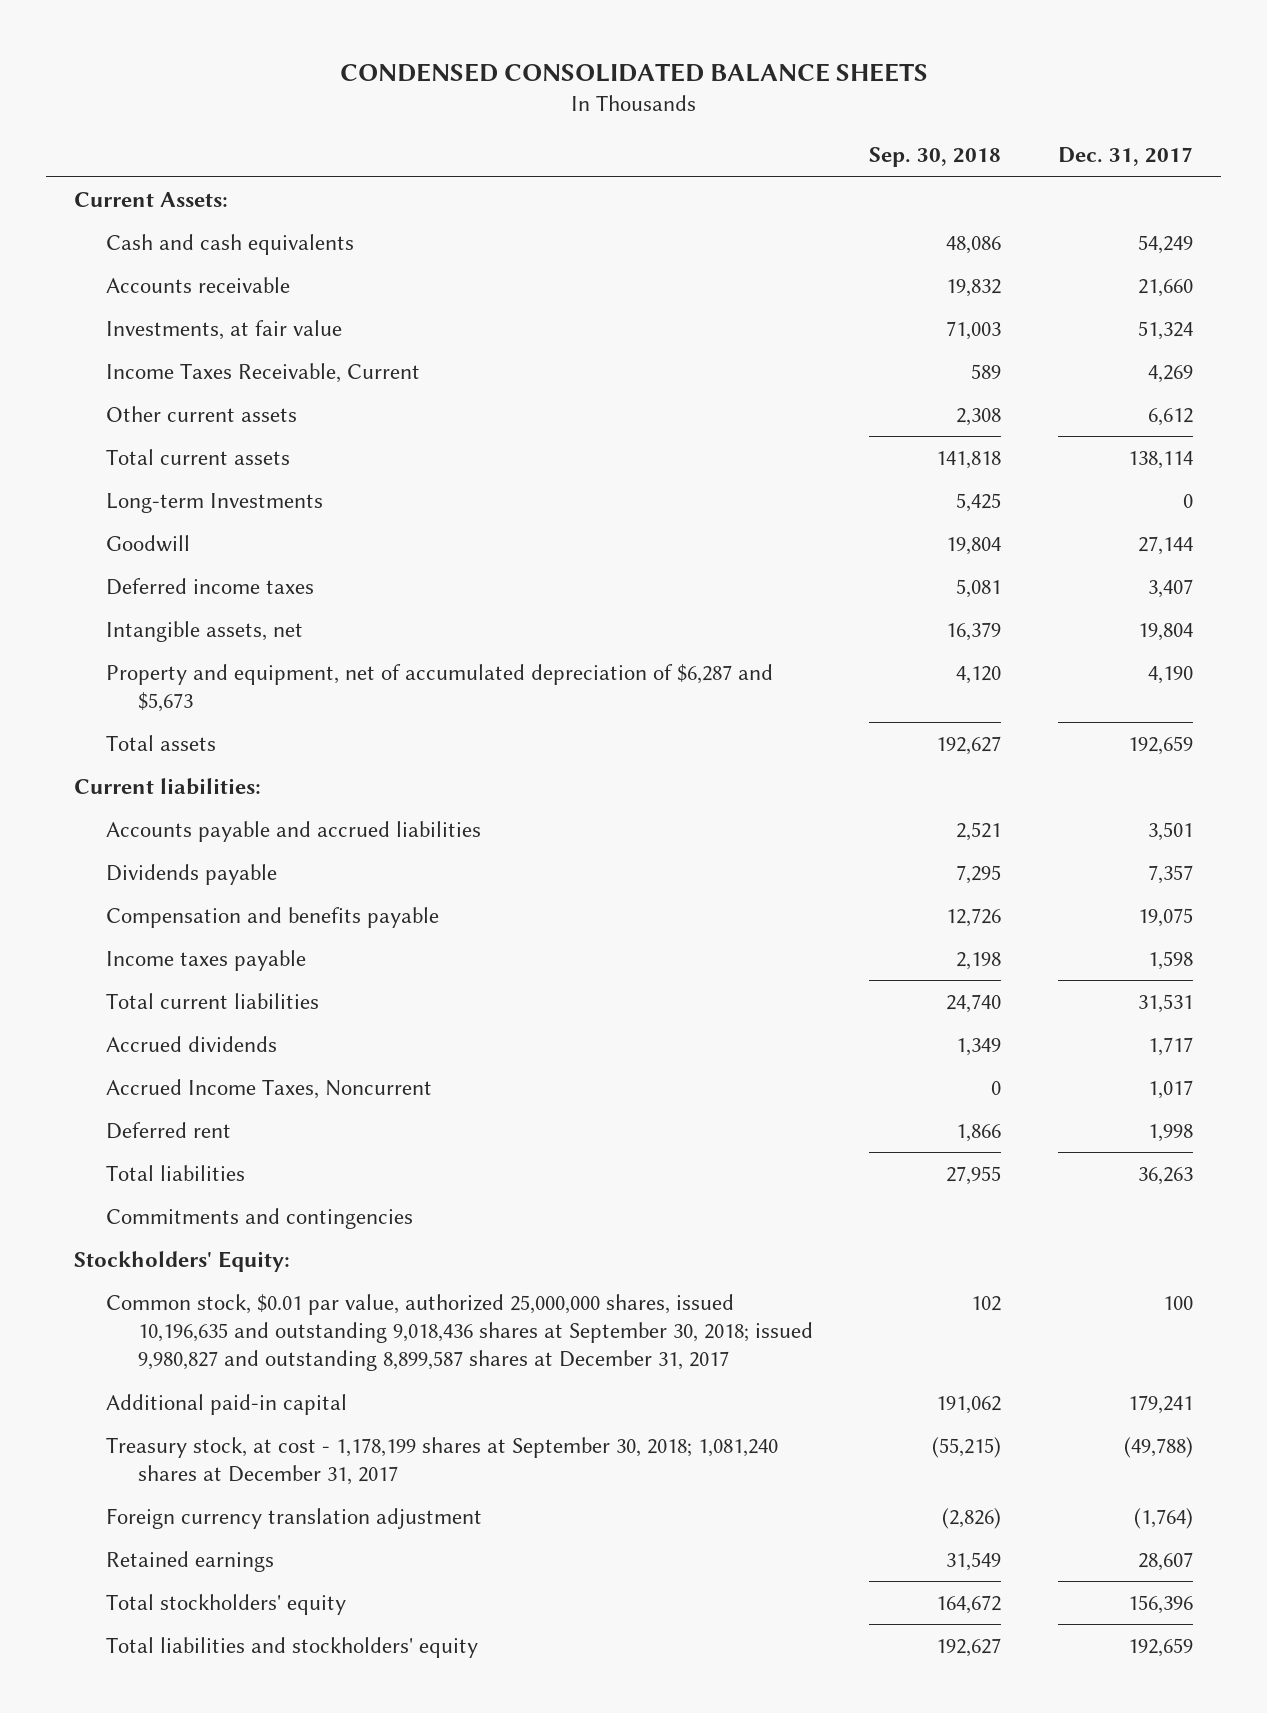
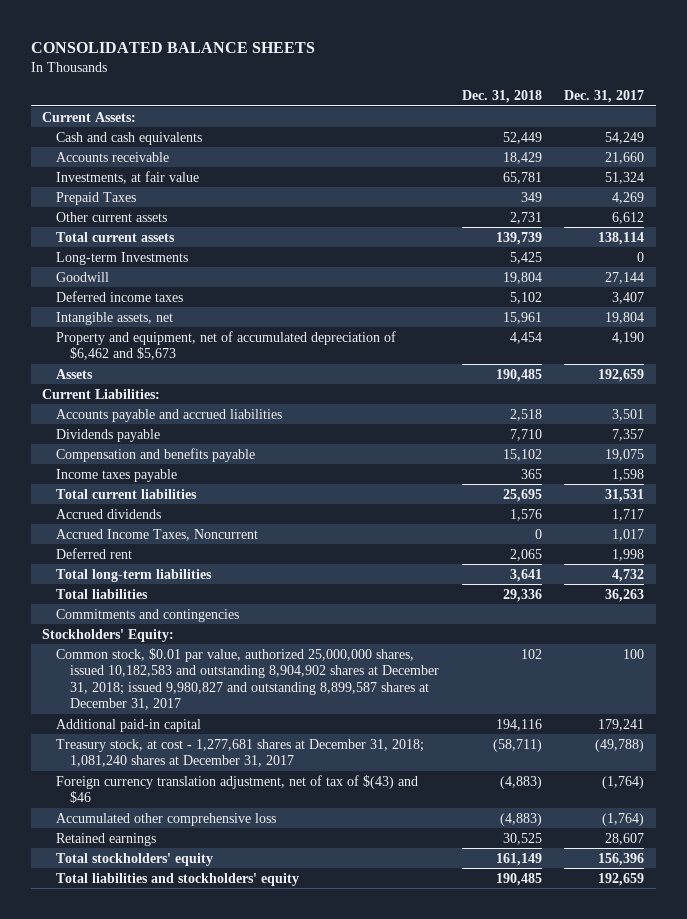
- CONDENSED CONSOLIDATED BALANCE SHEETS
+ CONSOLIDATED BALANCE SHEETS
- | Sep. 30, 2018 | Dec. 31, 2017
+ | Dec. 31, 2018 | Dec. 31, 2017
- Income Taxes Receivable, Current | 589 | 4,269
+ Prepaid Taxes | 349 | 4,269
- Property and equipment, net of accumulated depreciation of $6,287 and $5,673 | 4,120 | 4,190
- Total assets | 192,627 | 192,659
- Current liabilities:
+ Property and equipment, net of accumulated depreciation of $6,462 and $5,673 | 4,454 | 4,190
+ Assets | 190,485 | 192,659
+ Current Liabilities:
+ Total long-term liabilities | 3,641 | 4,732
- Common stock, $0.01 par value, authorized 25,000,000 shares, issued 10,196,635 and outstanding 9,018,436 shares at September 30, 2018; issued 9,980,827 and outstanding 8,899,587 shares at December 31, 2017 | 102 | 100
+ Common stock, $0.01 par value, authorized 25,000,000 shares, issued 10,182,583 and outstanding 8,904,902 shares at December 31, 2018; issued 9,980,827 and outstanding 8,899,587 shares at December 31, 2017 | 102 | 100
- Treasury stock, at cost - 1,178,199 shares at September 30, 2018; 1,081,240 shares at December 31, 2017 | (55,215) | (49,788)
- Foreign currency translation adjustment | (2,826) | (1,764)
+ Treasury stock, at cost - 1,277,681 shares at December 31, 2018; 1,081,240 shares at December 31, 2017 | (58,711) | (49,788)
+ Foreign currency translation adjustment, net of tax of $(43) and $46 | (4,883) | (1,764)
+ Accumulated other comprehensive loss | (4,883) | (1,764)

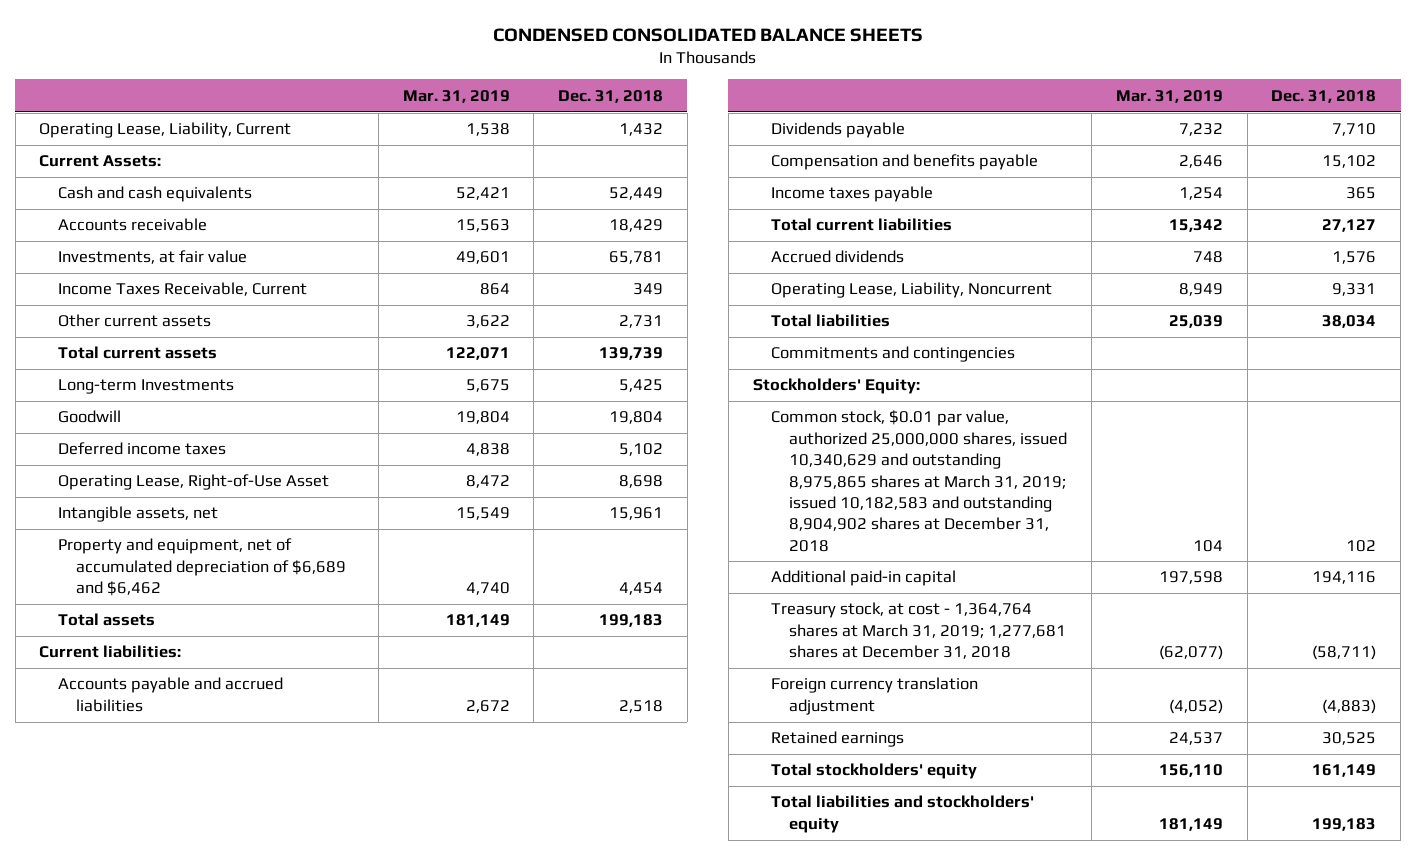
- CONSOLIDATED BALANCE SHEETS
+ CONDENSED CONSOLIDATED BALANCE SHEETS
- | Dec. 31, 2018 | Dec. 31, 2017
+ | Mar. 31, 2019 | Dec. 31, 2018
+ Operating Lease, Liability, Current | 1,538 | 1,432
- Prepaid Taxes | 349 | 4,269
+ Income Taxes Receivable, Current | 864 | 349
+ Operating Lease, Right-of-Use Asset | 8,472 | 8,698
- Property and equipment, net of accumulated depreciation of $6,462 and $5,673 | 4,454 | 4,190
- Assets | 190,485 | 192,659
- Current Liabilities:
+ Property and equipment, net of accumulated depreciation of $6,689 and $6,462 | 4,740 | 4,454
+ Total assets | 181,149 | 199,183
+ Current liabilities:
- Total current liabilities | 25,695 | 31,531
+ Total current liabilities | 15,342 | 27,127
- Accrued Income Taxes, Noncurrent | 0 | 1,017
- Deferred rent | 2,065 | 1,998
- Total long-term liabilities | 3,641 | 4,732
- Total liabilities | 29,336 | 36,263
+ Operating Lease, Liability, Noncurrent | 8,949 | 9,331
+ Total liabilities | 25,039 | 38,034
- Common stock, $0.01 par value, authorized 25,000,000 shares, issued 10,182,583 and outstanding 8,904,902 shares at December 31, 2018; issued 9,980,827 and outstanding 8,899,587 shares at December 31, 2017 | 102 | 100
+ Common stock, $0.01 par value, authorized 25,000,000 shares, issued 10,340,629 and outstanding 8,975,865 shares at March 31, 2019; issued 10,182,583 and outstanding 8,904,902 shares at December 31, 2018 | 104 | 102
- Treasury stock, at cost - 1,277,681 shares at December 31, 2018; 1,081,240 shares at December 31, 2017 | (58,711) | (49,788)
- Foreign currency translation adjustment, net of tax of $(43) and $46 | (4,883) | (1,764)
- Accumulated other comprehensive loss | (4,883) | (1,764)
+ Treasury stock, at cost - 1,364,764 shares at March 31, 2019; 1,277,681 shares at December 31, 2018 | (62,077) | (58,711)
+ Foreign currency translation adjustment | (4,052) | (4,883)
- Total liabilities and stockholders' equity | 190,485 | 192,659
+ Total liabilities and stockholders' equity | 181,149 | 199,183

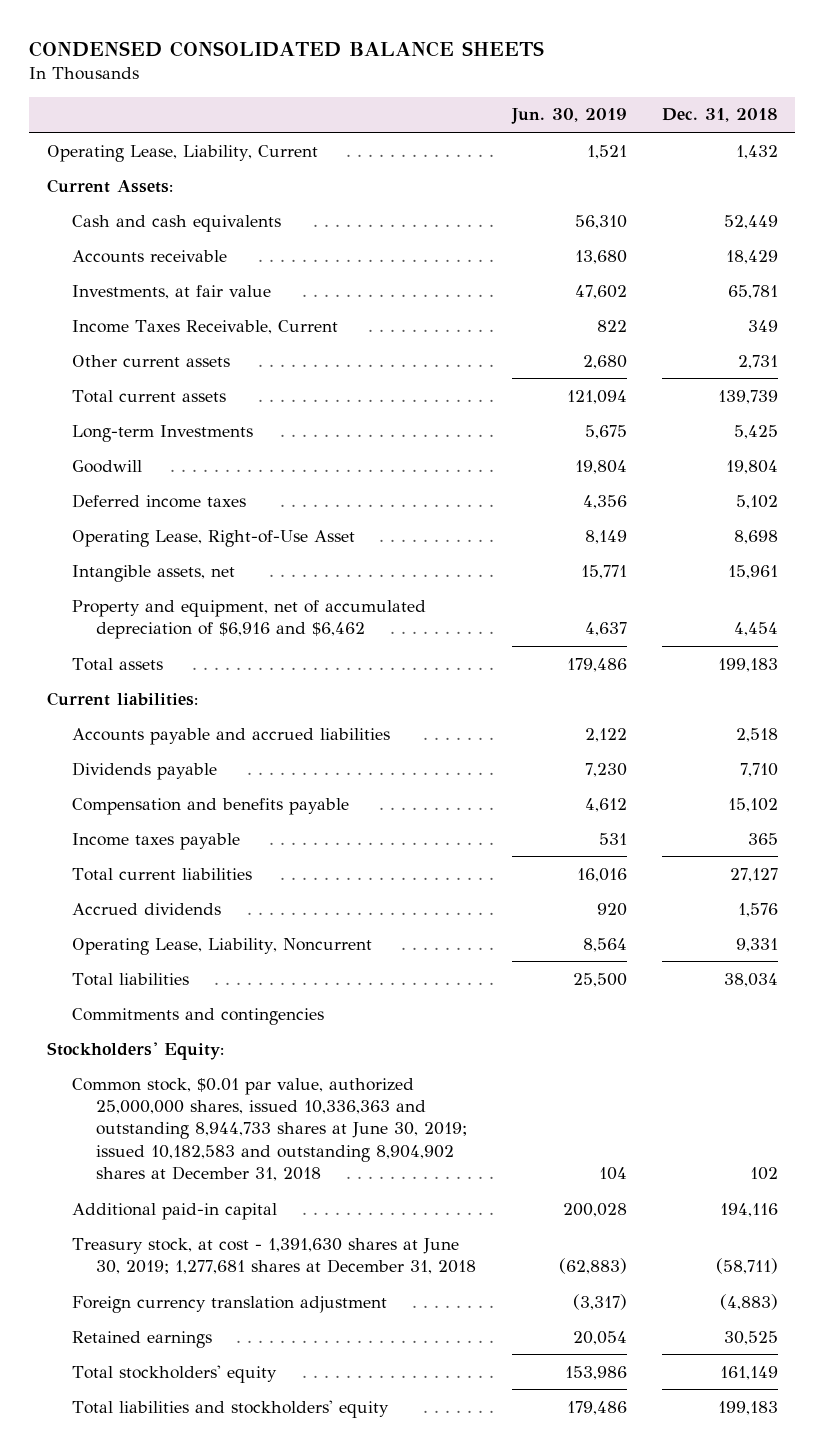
- | Mar. 31, 2019 | Dec. 31, 2018
+ | Jun. 30, 2019 | Dec. 31, 2018
- Property and equipment, net of accumulated depreciation of $6,689 and $6,462 | 4,740 | 4,454
+ Property and equipment, net of accumulated depreciation of $6,916 and $6,462 | 4,637 | 4,454
- Common stock, $0.01 par value, authorized 25,000,000 shares, issued 10,340,629 and outstanding 8,975,865 shares at March 31, 2019; issued 10,182,583 and outstanding 8,904,902 shares at December 31, 2018 | 104 | 102
+ Common stock, $0.01 par value, authorized 25,000,000 shares, issued 10,336,363 and outstanding 8,944,733 shares at June 30, 2019; issued 10,182,583 and outstanding 8,904,902 shares at December 31, 2018 | 104 | 102
- Treasury stock, at cost - 1,364,764 shares at March 31, 2019; 1,277,681 shares at December 31, 2018 | (62,077) | (58,711)
+ Treasury stock, at cost - 1,391,630 shares at June 30, 2019; 1,277,681 shares at December 31, 2018 | (62,883) | (58,711)

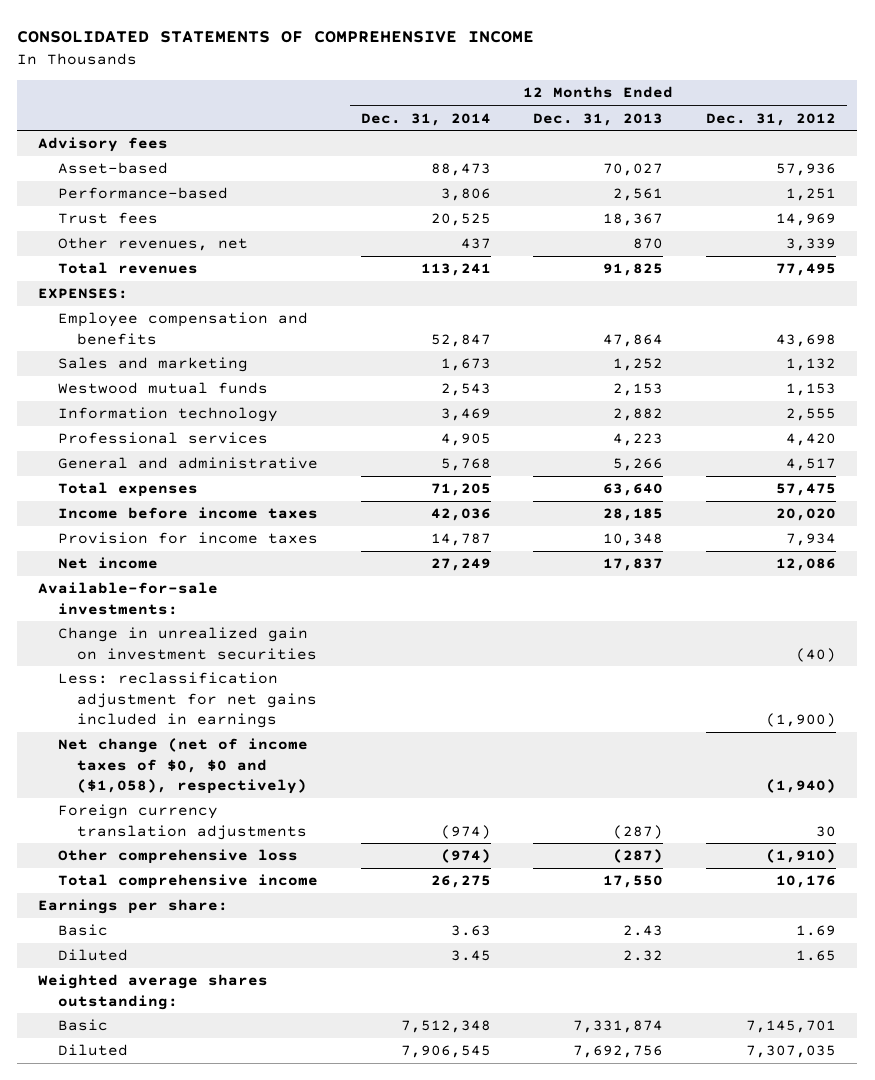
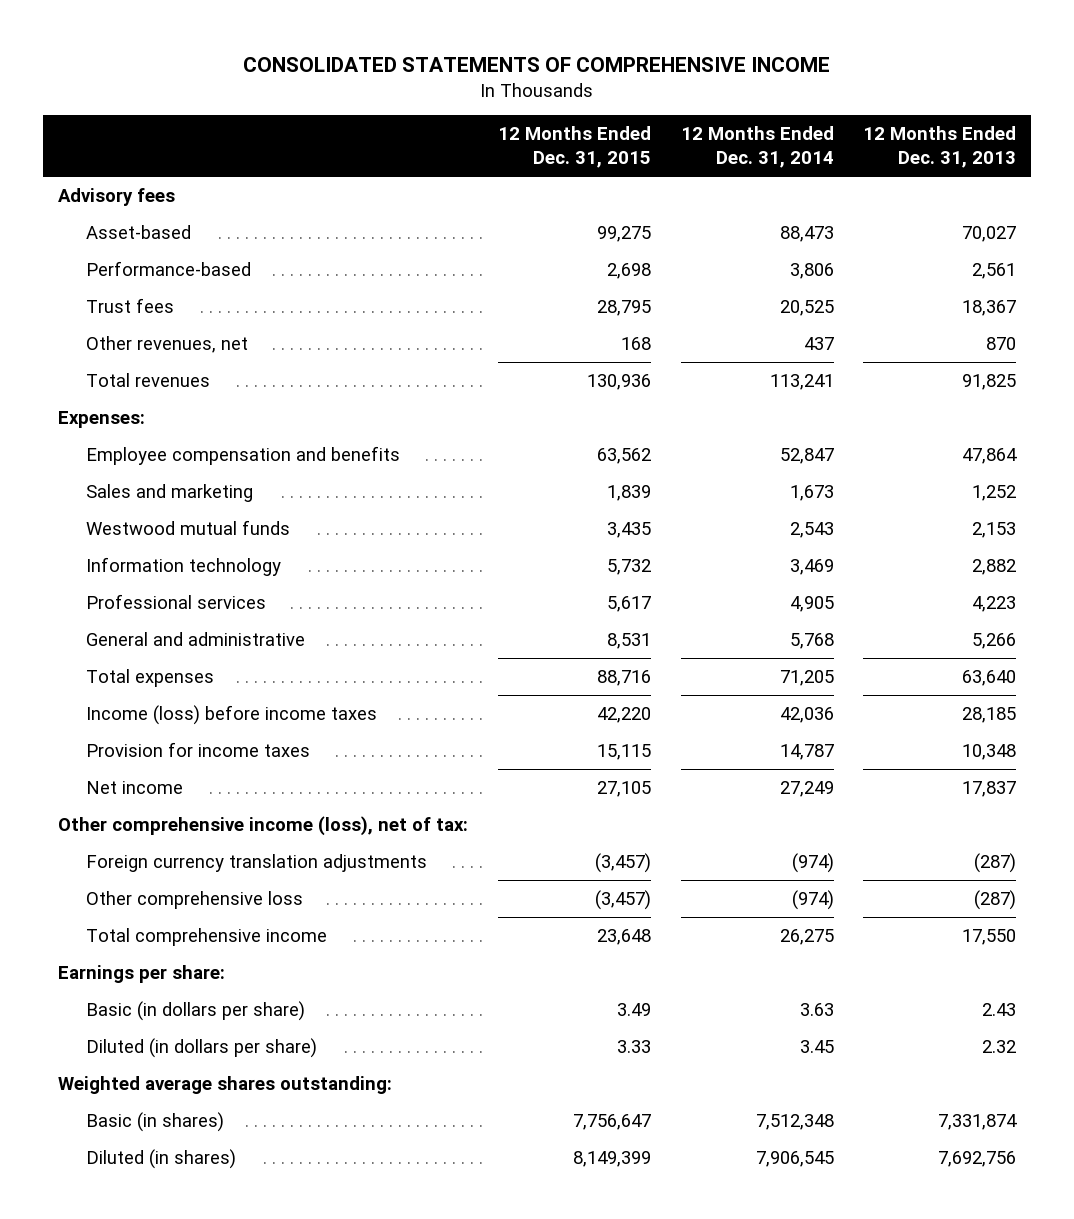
- | 12 Months Ended Dec. 31, 2014 | 12 Months Ended Dec. 31, 2013 | 12 Months Ended Dec. 31, 2012
+ | 12 Months Ended Dec. 31, 2015 | 12 Months Ended Dec. 31, 2014 | 12 Months Ended Dec. 31, 2013
- EXPENSES:
+ Expenses:
- Income before income taxes | 42,036 | 28,185 | 20,020
+ Income (loss) before income taxes | 42,220 | 42,036 | 28,185
- Available-for-sale investments:
- Change in unrealized gain on investment securities | | | (40)
- Less: reclassification adjustment for net gains included in earnings | | | (1,900)
- Net change (net of income taxes of $0, $0 and ($1,058), respectively) | | | (1,940)
+ Other comprehensive income (loss), net of tax:
- Basic | 3.63 | 2.43 | 1.69
- Diluted | 3.45 | 2.32 | 1.65
+ Basic (in dollars per share) | 3.49 | 3.63 | 2.43
+ Diluted (in dollars per share) | 3.33 | 3.45 | 2.32
- Basic | 7,512,348 | 7,331,874 | 7,145,701
- Diluted | 7,906,545 | 7,692,756 | 7,307,035
+ Basic (in shares) | 7,756,647 | 7,512,348 | 7,331,874
+ Diluted (in shares) | 8,149,399 | 7,906,545 | 7,692,756

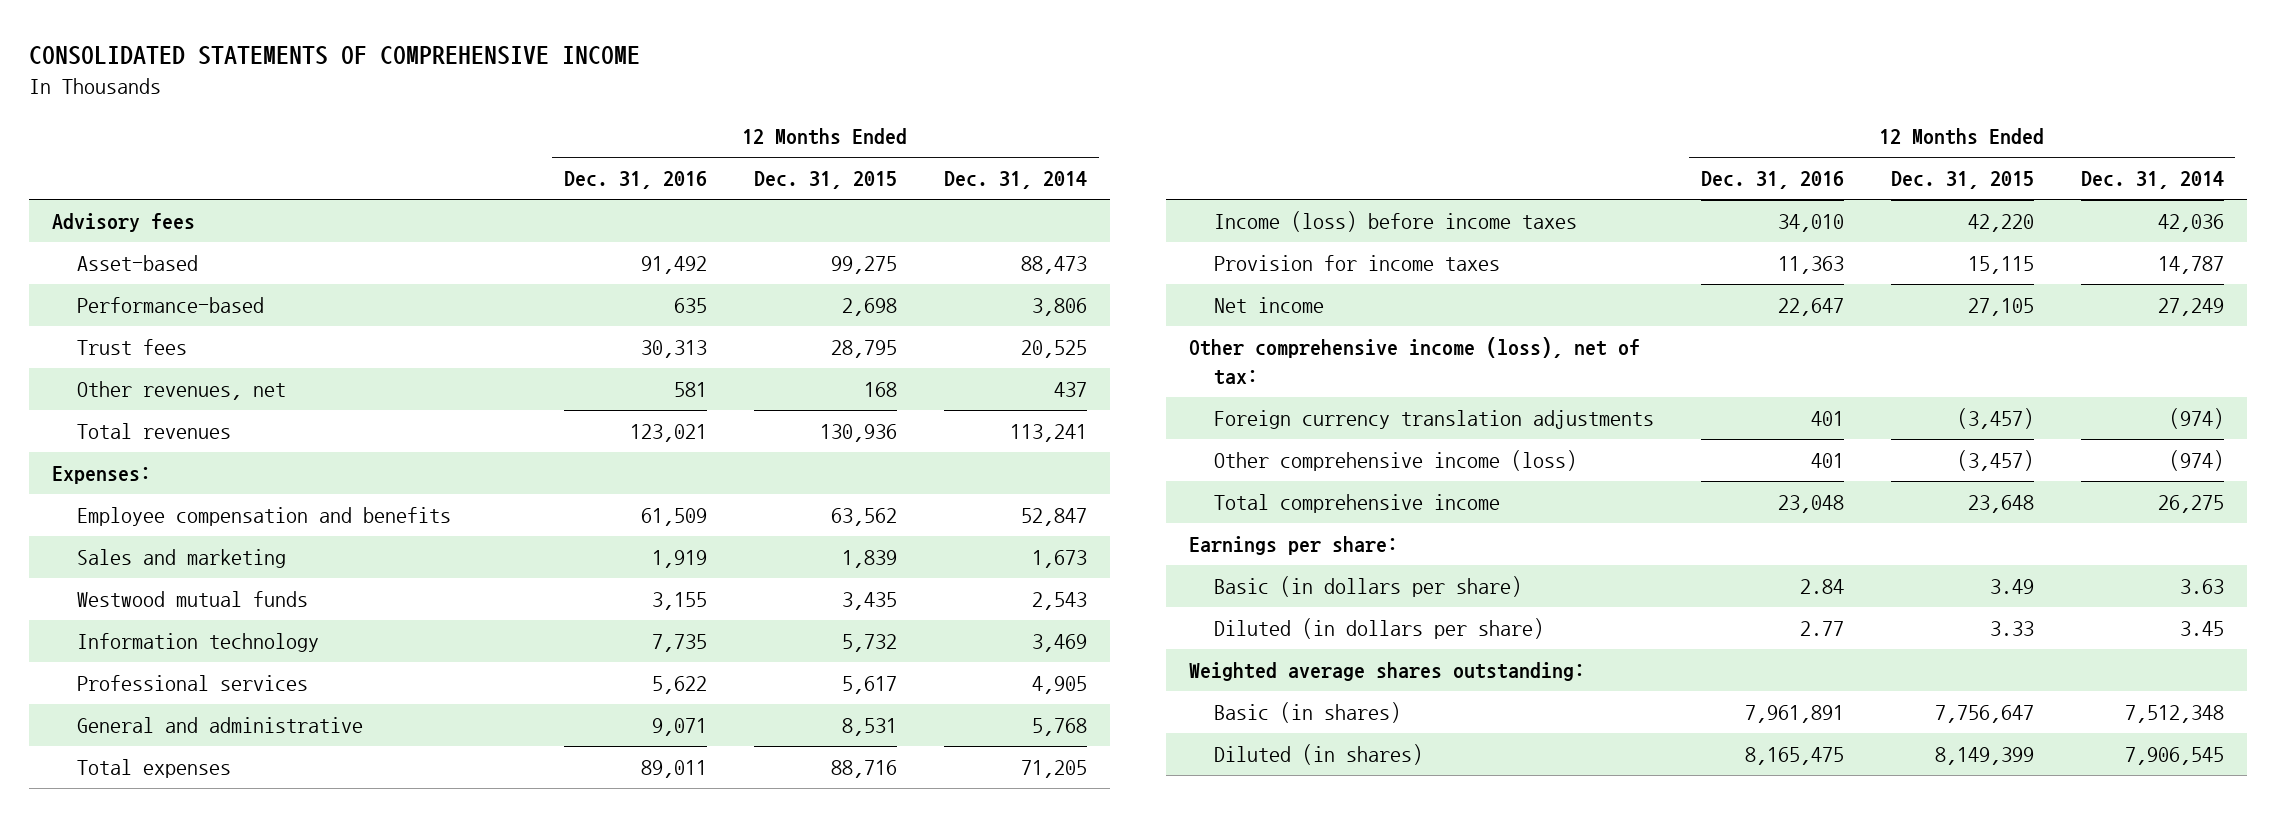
- | 12 Months Ended Dec. 31, 2015 | 12 Months Ended Dec. 31, 2014 | 12 Months Ended Dec. 31, 2013
+ | 12 Months Ended Dec. 31, 2016 | 12 Months Ended Dec. 31, 2015 | 12 Months Ended Dec. 31, 2014
- Other comprehensive loss | (3,457) | (974) | (287)
+ Other comprehensive income (loss) | 401 | (3,457) | (974)

